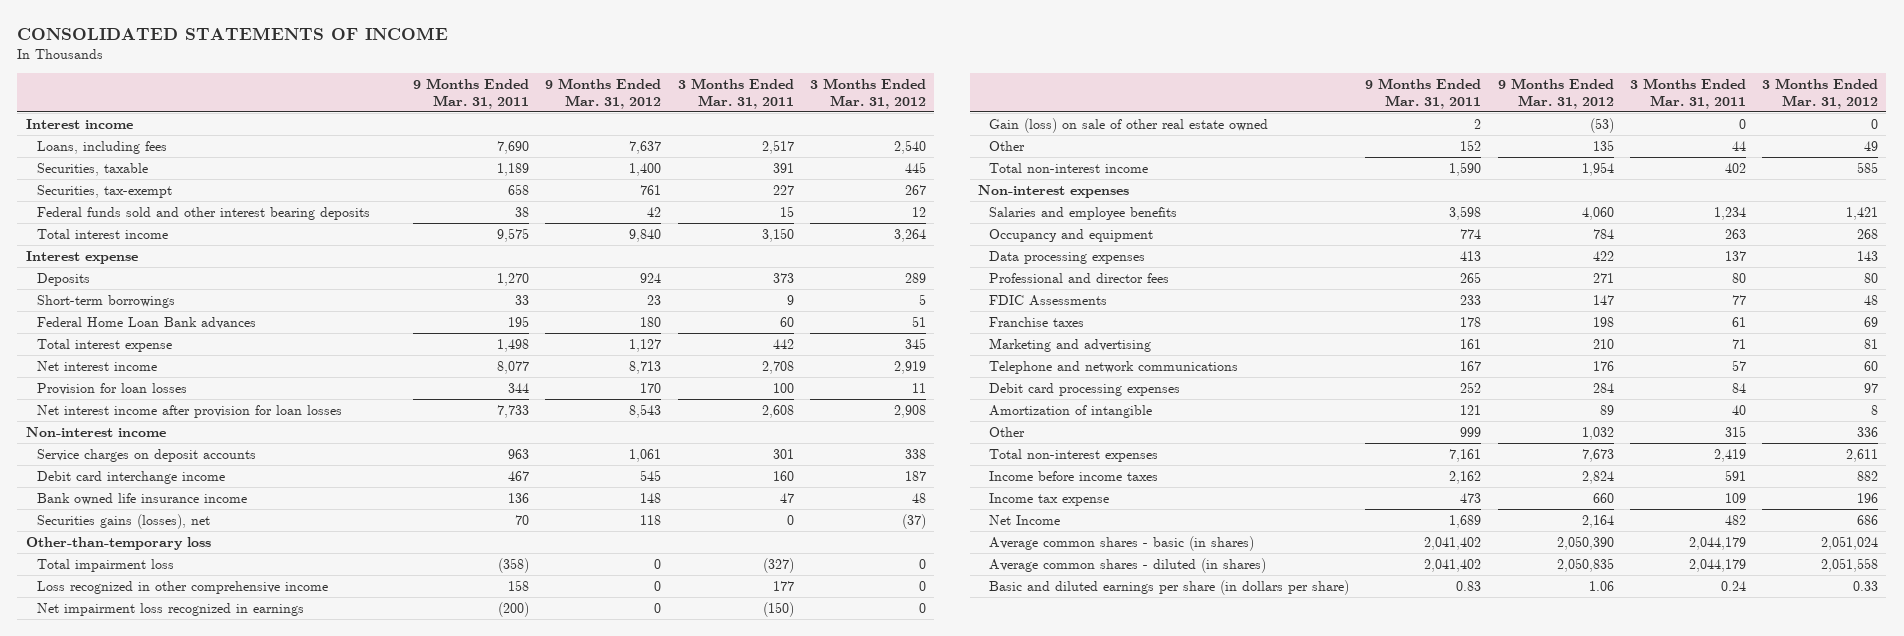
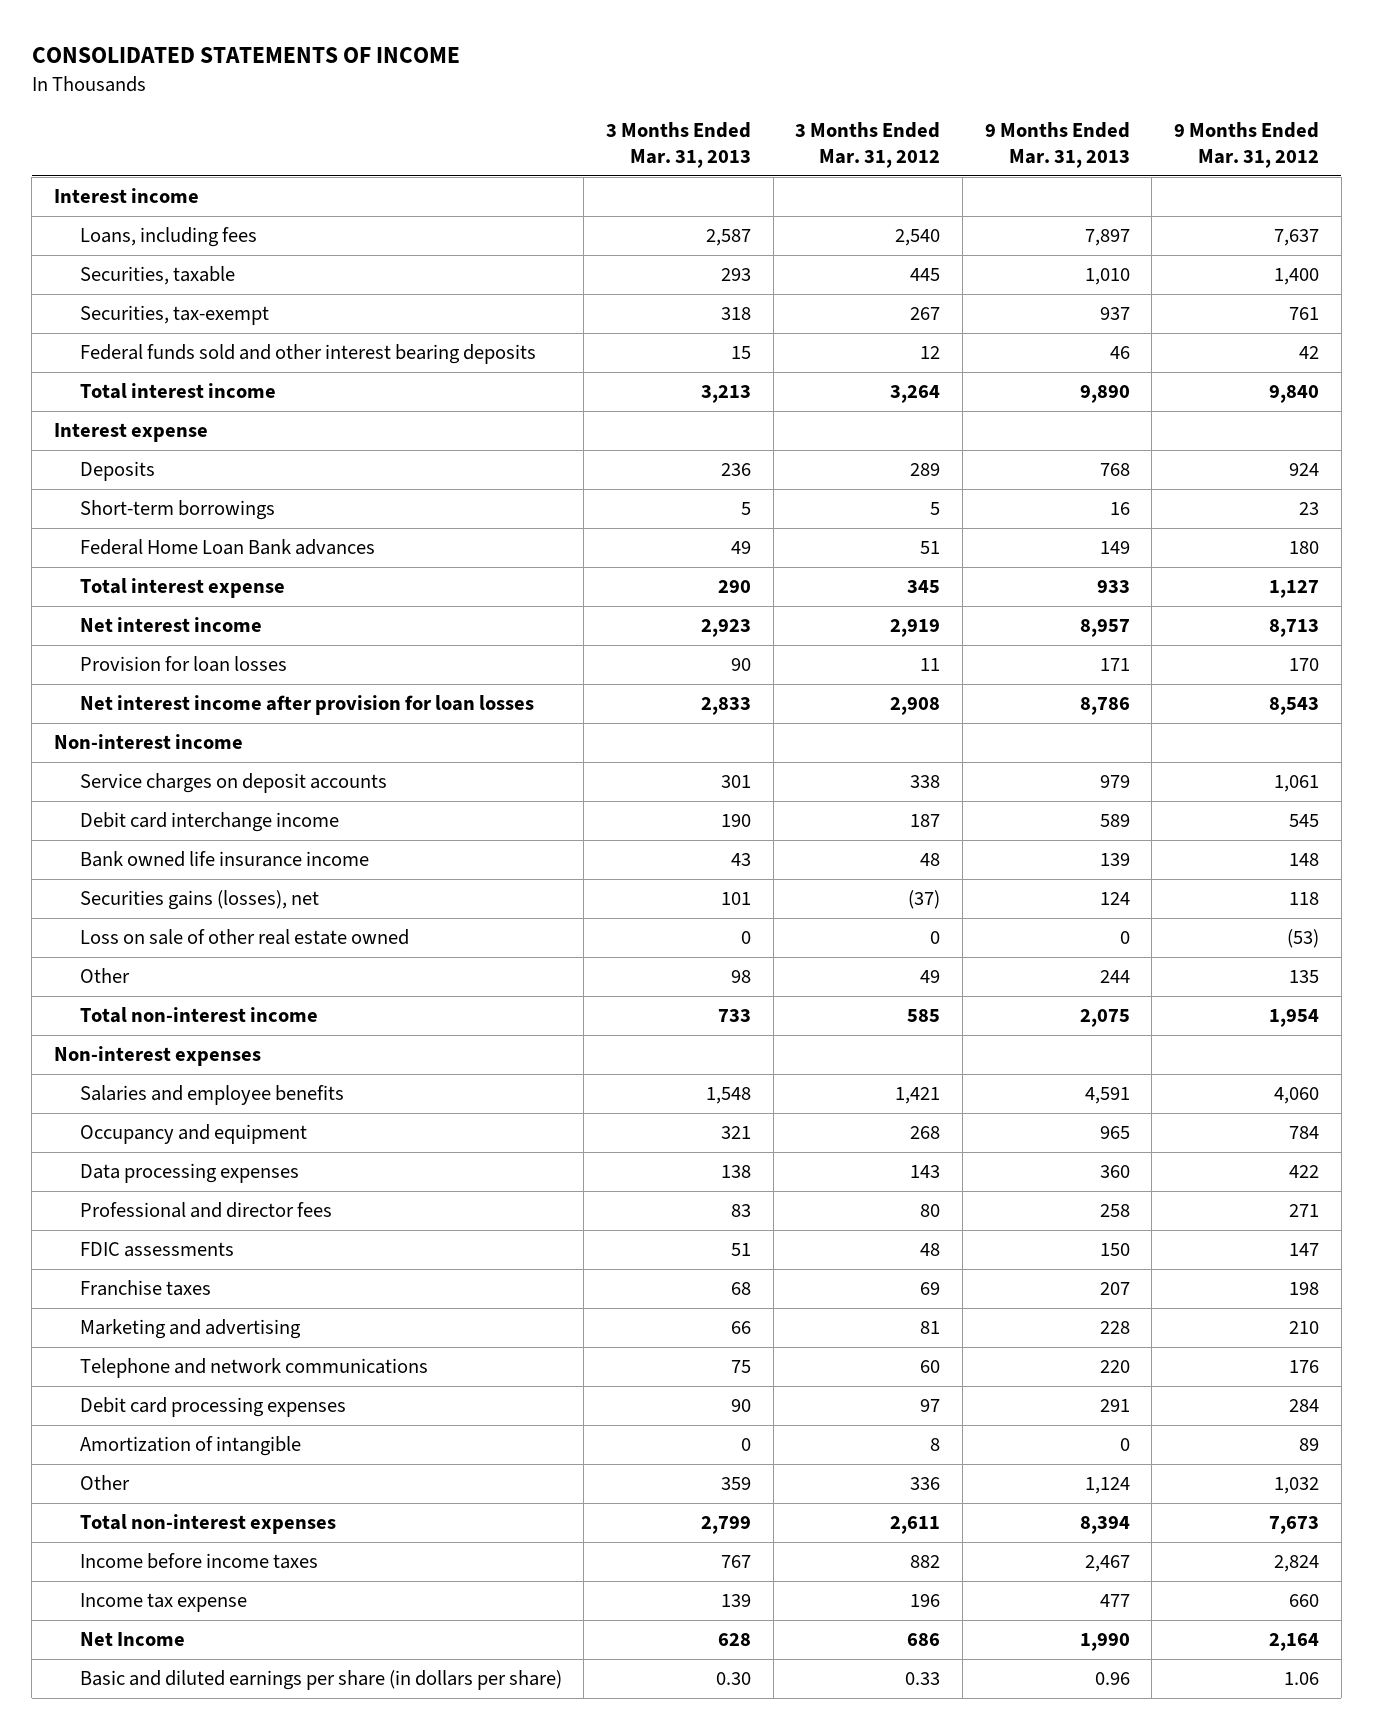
- | 9 Months Ended Mar. 31, 2011 | 9 Months Ended Mar. 31, 2012 | 3 Months Ended Mar. 31, 2011 | 3 Months Ended Mar. 31, 2012
+ | 3 Months Ended Mar. 31, 2013 | 3 Months Ended Mar. 31, 2012 | 9 Months Ended Mar. 31, 2013 | 9 Months Ended Mar. 31, 2012
- Other-than-temporary loss
- Total impairment loss | (358) | 0 | (327) | 0
- Loss recognized in other comprehensive income | 158 | 0 | 177 | 0
- Net impairment loss recognized in earnings | (200) | 0 | (150) | 0
- Gain (loss) on sale of other real estate owned | 2 | (53) | 0 | 0
+ Loss on sale of other real estate owned | 0 | 0 | 0 | (53)
- FDIC Assessments | 233 | 147 | 77 | 48
+ FDIC assessments | 51 | 48 | 150 | 147
- Average common shares - basic (in shares) | 2,041,402 | 2,050,390 | 2,044,179 | 2,051,024
- Average common shares - diluted (in shares) | 2,041,402 | 2,050,835 | 2,044,179 | 2,051,558

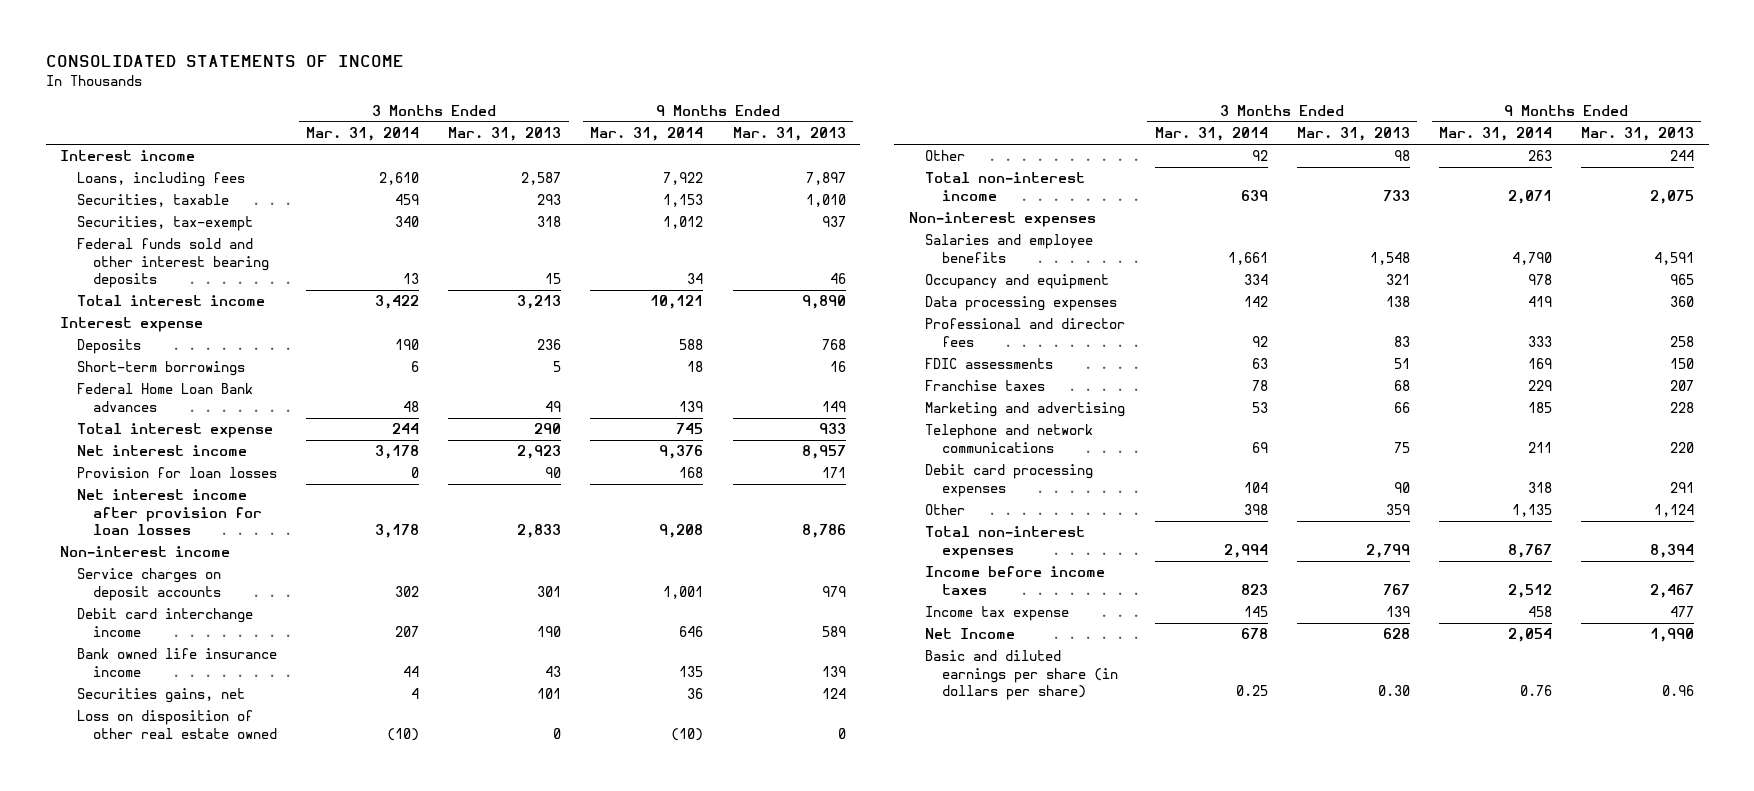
- | 3 Months Ended Mar. 31, 2013 | 3 Months Ended Mar. 31, 2012 | 9 Months Ended Mar. 31, 2013 | 9 Months Ended Mar. 31, 2012
+ | 3 Months Ended Mar. 31, 2014 | 3 Months Ended Mar. 31, 2013 | 9 Months Ended Mar. 31, 2014 | 9 Months Ended Mar. 31, 2013
- Securities gains (losses), net | 101 | (37) | 124 | 118
- Loss on sale of other real estate owned | 0 | 0 | 0 | (53)
+ Securities gains, net | 4 | 101 | 36 | 124
+ Loss on disposition of other real estate owned | (10) | 0 | (10) | 0
- Amortization of intangible | 0 | 8 | 0 | 89

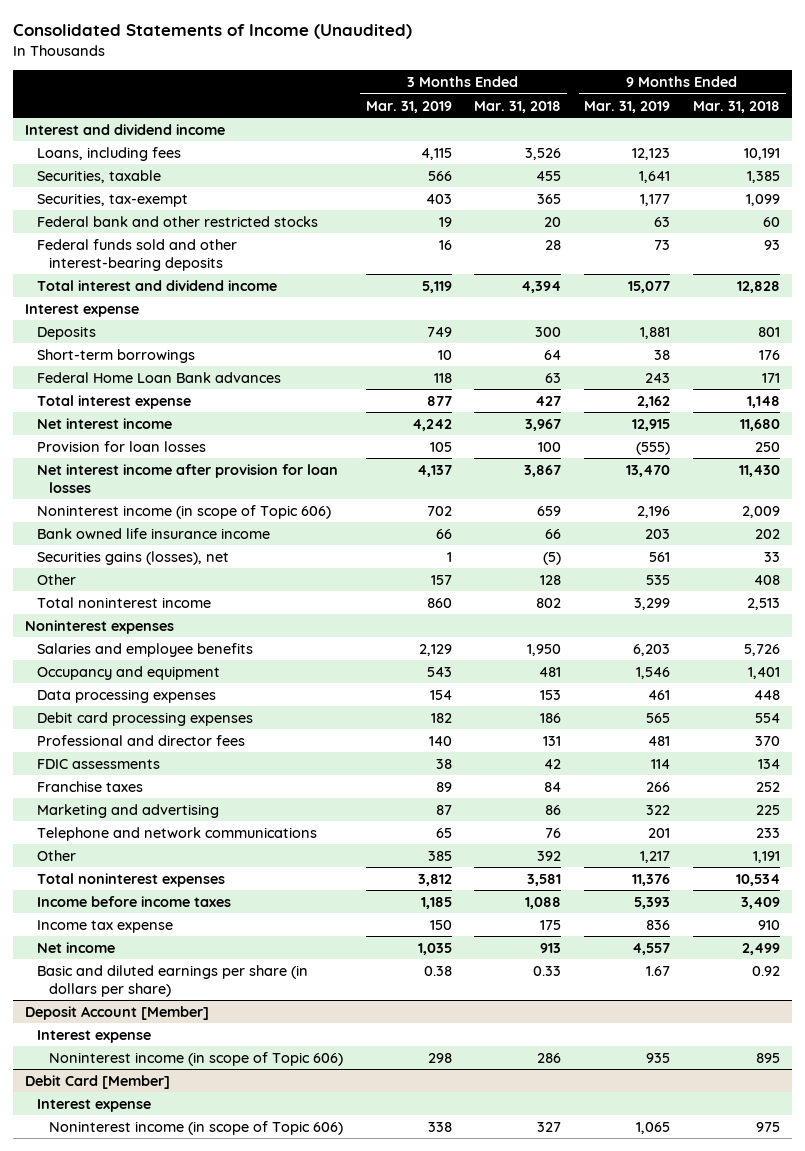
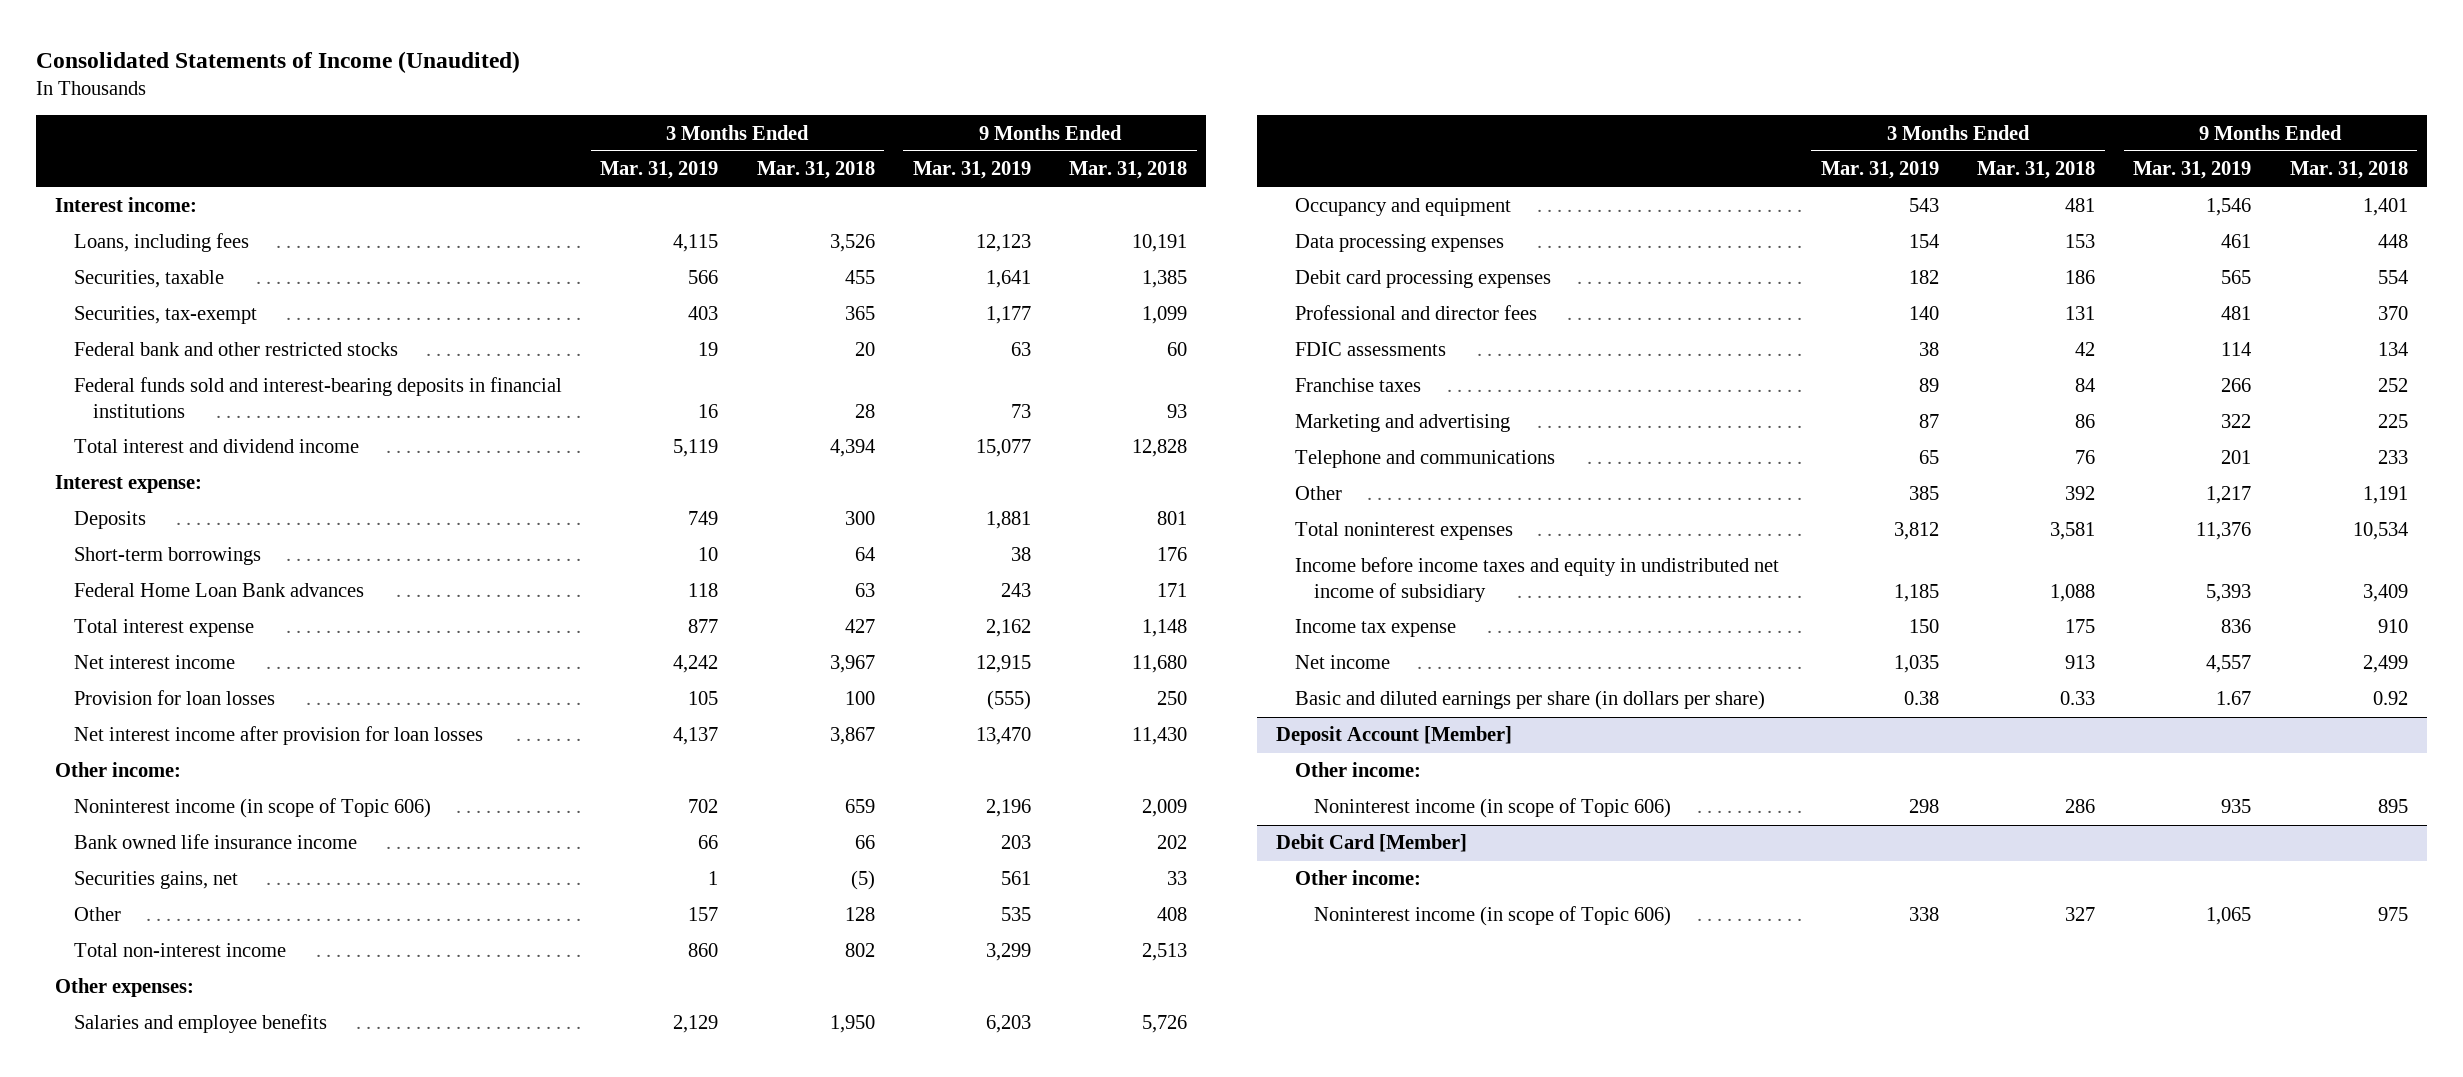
- Interest and dividend income
+ Interest income:
- Federal funds sold and other interest-bearing deposits | 16 | 28 | 73 | 93
+ Federal funds sold and interest-bearing deposits in financial institutions | 16 | 28 | 73 | 93
- Interest expense
+ Interest expense:
+ Other income:
- Securities gains (losses), net | 1 | (5) | 561 | 33
+ Securities gains, net | 1 | (5) | 561 | 33
- Total noninterest income | 860 | 802 | 3,299 | 2,513
- Noninterest expenses
+ Total non-interest income | 860 | 802 | 3,299 | 2,513
+ Other expenses:
- Telephone and network communications | 65 | 76 | 201 | 233
+ Telephone and communications | 65 | 76 | 201 | 233
- Income before income taxes | 1,185 | 1,088 | 5,393 | 3,409
+ Income before income taxes and equity in undistributed net income of subsidiary | 1,185 | 1,088 | 5,393 | 3,409
@ Deposit Account [Member]
- Interest expense
+ Other income:
@ Debit Card [Member]
- Interest expense
+ Other income:

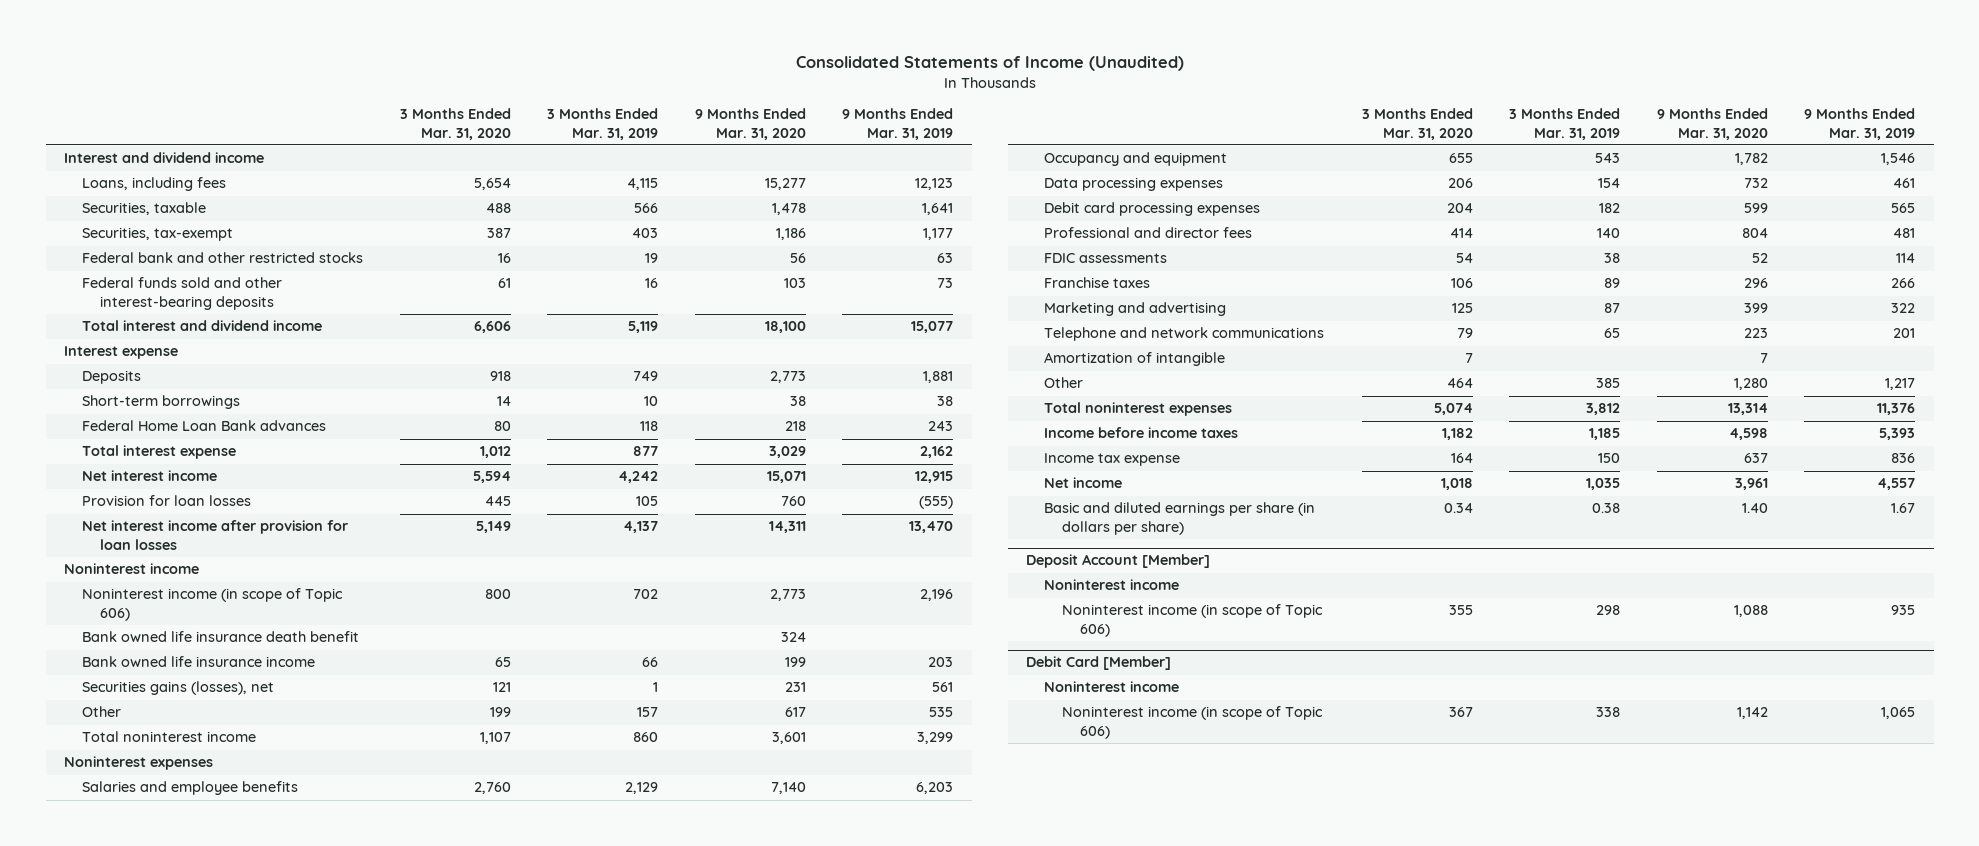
- | 3 Months Ended Mar. 31, 2019 | 3 Months Ended Mar. 31, 2018 | 9 Months Ended Mar. 31, 2019 | 9 Months Ended Mar. 31, 2018
+ | 3 Months Ended Mar. 31, 2020 | 3 Months Ended Mar. 31, 2019 | 9 Months Ended Mar. 31, 2020 | 9 Months Ended Mar. 31, 2019
- Interest income:
+ Interest and dividend income
- Federal funds sold and interest-bearing deposits in financial institutions | 16 | 28 | 73 | 93
+ Federal funds sold and other interest-bearing deposits | 61 | 16 | 103 | 73
- Interest expense:
+ Interest expense
- Other income:
+ Noninterest income
+ Bank owned life insurance death benefit | | | 324 |
- Securities gains, net | 1 | (5) | 561 | 33
+ Securities gains (losses), net | 121 | 1 | 231 | 561
- Total non-interest income | 860 | 802 | 3,299 | 2,513
- Other expenses:
+ Total noninterest income | 1,107 | 860 | 3,601 | 3,299
+ Noninterest expenses
- Telephone and communications | 65 | 76 | 201 | 233
+ Telephone and network communications | 79 | 65 | 223 | 201
+ Amortization of intangible | 7 | | 7 |
- Income before income taxes and equity in undistributed net income of subsidiary | 1,185 | 1,088 | 5,393 | 3,409
+ Income before income taxes | 1,182 | 1,185 | 4,598 | 5,393
@ Deposit Account [Member]
- Other income:
+ Noninterest income
@ Debit Card [Member]
- Other income:
+ Noninterest income

